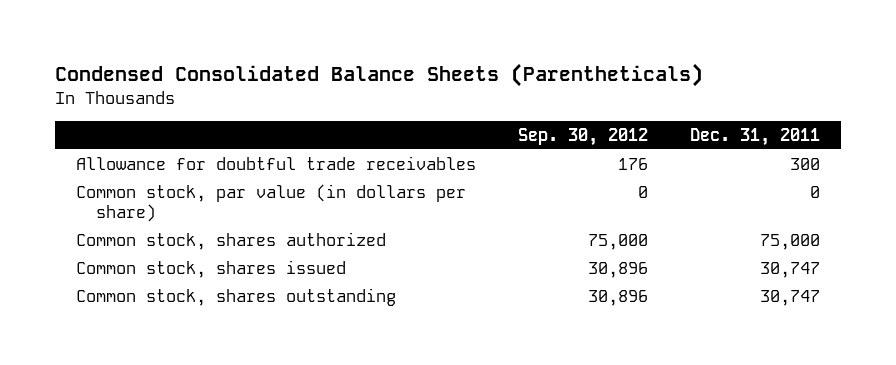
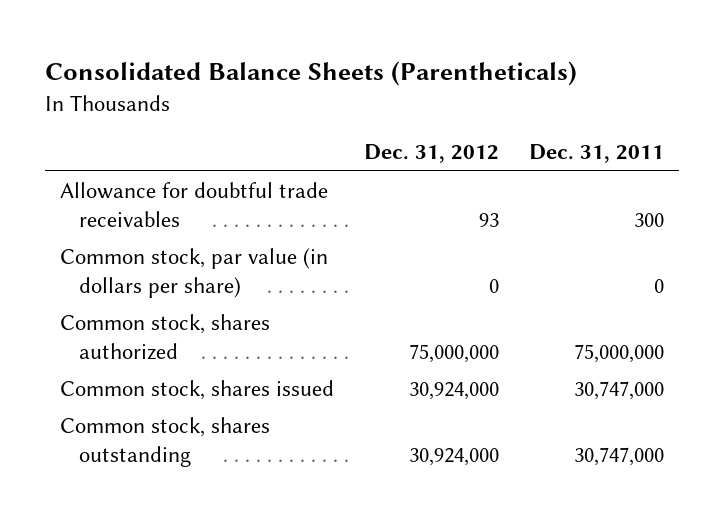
- Condensed Consolidated Balance Sheets (Parentheticals)
+ Consolidated Balance Sheets (Parentheticals)
- | Sep. 30, 2012 | Dec. 31, 2011
+ | Dec. 31, 2012 | Dec. 31, 2011
- Common stock, shares authorized | 75,000 | 75,000
- Common stock, shares issued | 30,896 | 30,747
- Common stock, shares outstanding | 30,896 | 30,747
+ Common stock, shares authorized | 75,000,000 | 75,000,000
+ Common stock, shares issued | 30,924,000 | 30,747,000
+ Common stock, shares outstanding | 30,924,000 | 30,747,000

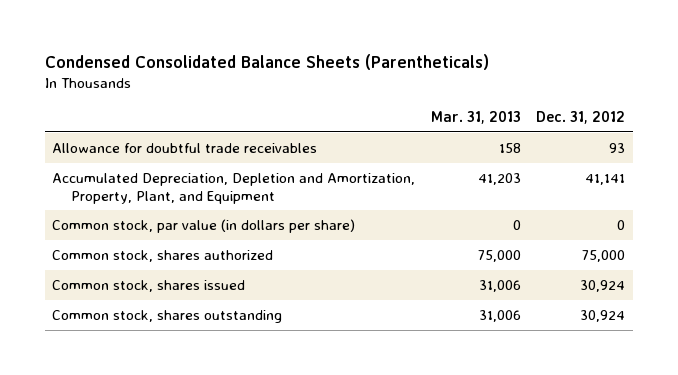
- Consolidated Balance Sheets (Parentheticals)
+ Condensed Consolidated Balance Sheets (Parentheticals)
- | Dec. 31, 2012 | Dec. 31, 2011
+ | Mar. 31, 2013 | Dec. 31, 2012
+ Accumulated Depreciation, Depletion and Amortization, Property, Plant, and Equipment | 41,203 | 41,141
- Common stock, shares authorized | 75,000,000 | 75,000,000
- Common stock, shares issued | 30,924,000 | 30,747,000
- Common stock, shares outstanding | 30,924,000 | 30,747,000
+ Common stock, shares authorized | 75,000 | 75,000
+ Common stock, shares issued | 31,006 | 30,924
+ Common stock, shares outstanding | 31,006 | 30,924

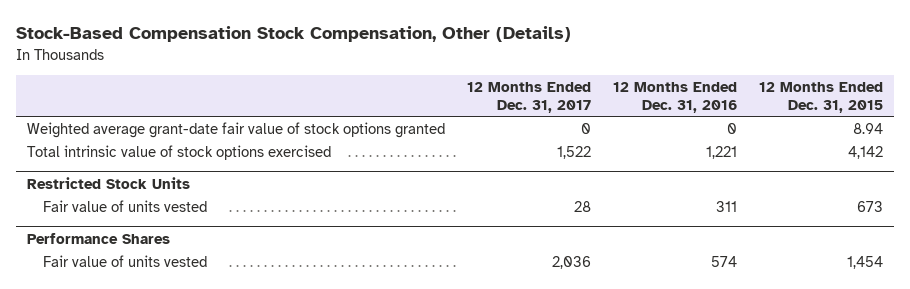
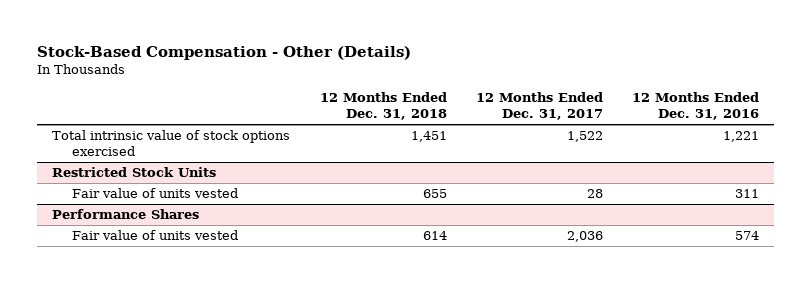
- Stock-Based Compensation Stock Compensation, Other (Details)
+ Stock-Based Compensation - Other (Details)
- | 12 Months Ended Dec. 31, 2017 | 12 Months Ended Dec. 31, 2016 | 12 Months Ended Dec. 31, 2015
+ | 12 Months Ended Dec. 31, 2018 | 12 Months Ended Dec. 31, 2017 | 12 Months Ended Dec. 31, 2016
- Weighted average grant-date fair value of stock options granted | 0 | 0 | 8.94

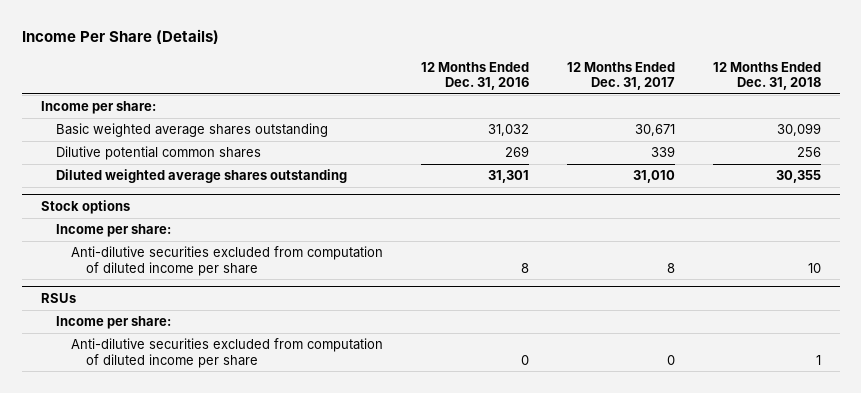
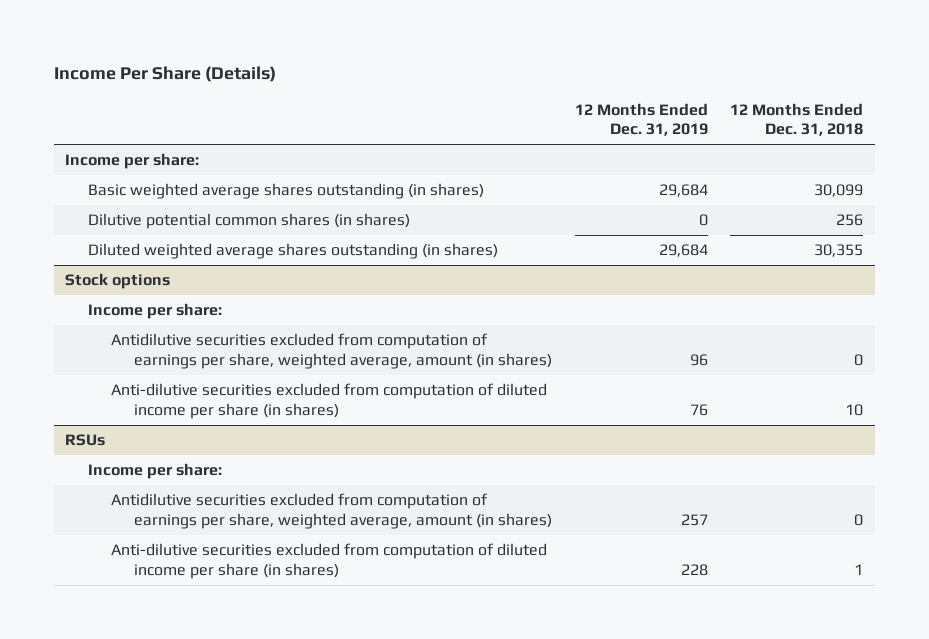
- | 12 Months Ended Dec. 31, 2016 | 12 Months Ended Dec. 31, 2017 | 12 Months Ended Dec. 31, 2018
+ | 12 Months Ended Dec. 31, 2019 | 12 Months Ended Dec. 31, 2018
- Basic weighted average shares outstanding | 31,032 | 30,671 | 30,099
- Dilutive potential common shares | 269 | 339 | 256
- Diluted weighted average shares outstanding | 31,301 | 31,010 | 30,355
+ Basic weighted average shares outstanding (in shares) | 29,684 | 30,099
+ Dilutive potential common shares (in shares) | 0 | 256
+ Diluted weighted average shares outstanding (in shares) | 29,684 | 30,355
@ Stock options
- Anti-dilutive securities excluded from computation of diluted income per share | 8 | 8 | 10
+ Antidilutive securities excluded from computation of earnings per share, weighted average, amount (in shares) | 96 | 0
+ Anti-dilutive securities excluded from computation of diluted income per share (in shares) | 76 | 10
@ RSUs
- Anti-dilutive securities excluded from computation of diluted income per share | 0 | 0 | 1
+ Antidilutive securities excluded from computation of earnings per share, weighted average, amount (in shares) | 257 | 0
+ Anti-dilutive securities excluded from computation of diluted income per share (in shares) | 228 | 1

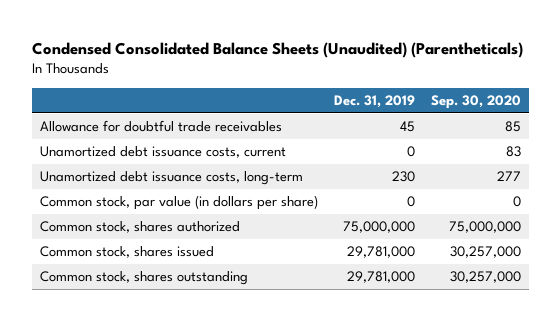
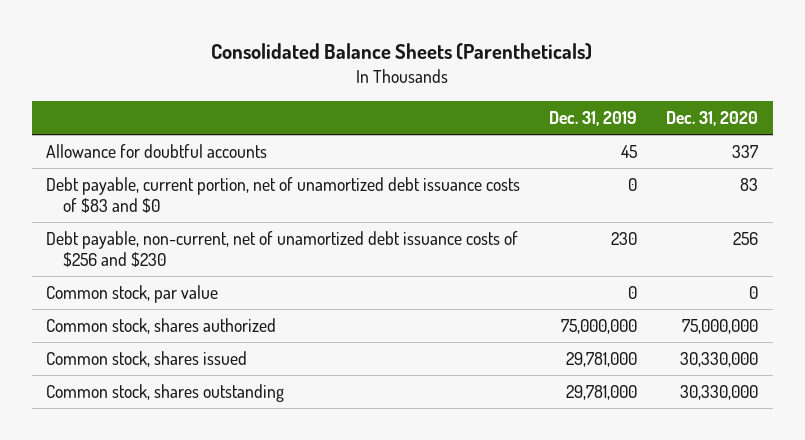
- Condensed Consolidated Balance Sheets (Unaudited) (Parentheticals)
+ Consolidated Balance Sheets (Parentheticals)
- | Dec. 31, 2019 | Sep. 30, 2020
+ | Dec. 31, 2019 | Dec. 31, 2020
- Allowance for doubtful trade receivables | 45 | 85
- Unamortized debt issuance costs, current | 0 | 83
- Unamortized debt issuance costs, long-term | 230 | 277
- Common stock, par value (in dollars per share) | 0 | 0
+ Allowance for doubtful accounts | 45 | 337
+ Debt payable, current portion, net of unamortized debt issuance costs of $83 and $0 | 0 | 83
+ Debt payable, non-current, net of unamortized debt issuance costs of $256 and $230 | 230 | 256
+ Common stock, par value | 0 | 0

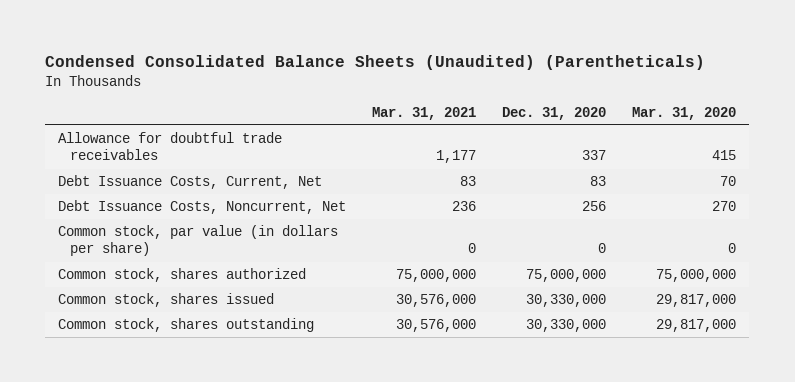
- Consolidated Balance Sheets (Parentheticals)
+ Condensed Consolidated Balance Sheets (Unaudited) (Parentheticals)
- | Dec. 31, 2019 | Dec. 31, 2020
+ | Mar. 31, 2021 | Dec. 31, 2020 | Mar. 31, 2020
- Allowance for doubtful accounts | 45 | 337
- Debt payable, current portion, net of unamortized debt issuance costs of $83 and $0 | 0 | 83
- Debt payable, non-current, net of unamortized debt issuance costs of $256 and $230 | 230 | 256
- Common stock, par value | 0 | 0
+ Allowance for doubtful trade receivables | 1,177 | 337 | 415
+ Debt Issuance Costs, Current, Net | 83 | 83 | 70
+ Debt Issuance Costs, Noncurrent, Net | 236 | 256 | 270
+ Common stock, par value (in dollars per share) | 0 | 0 | 0

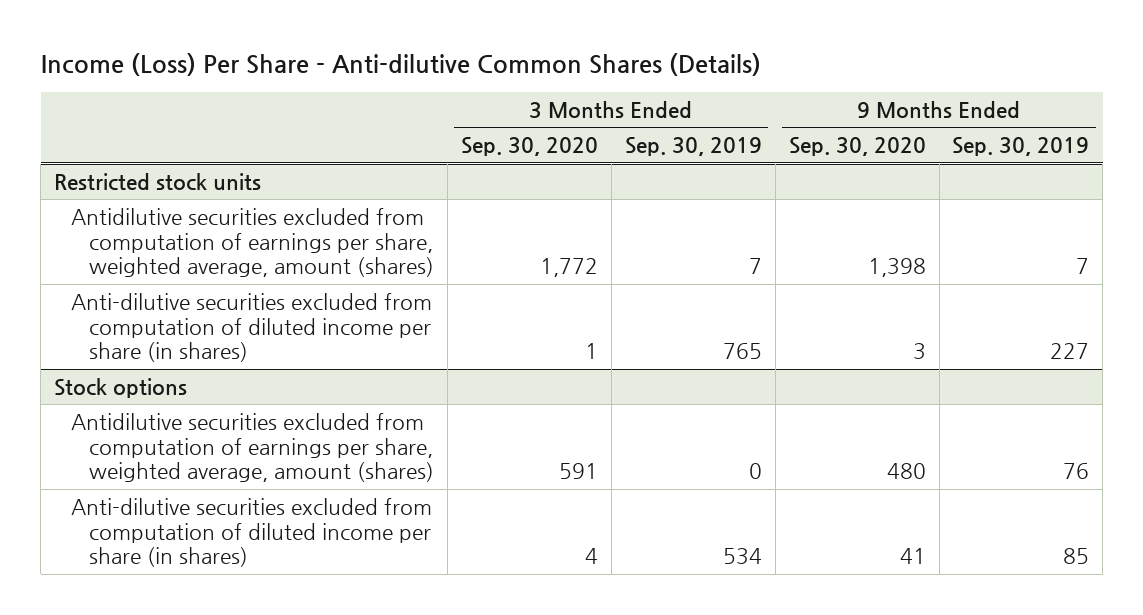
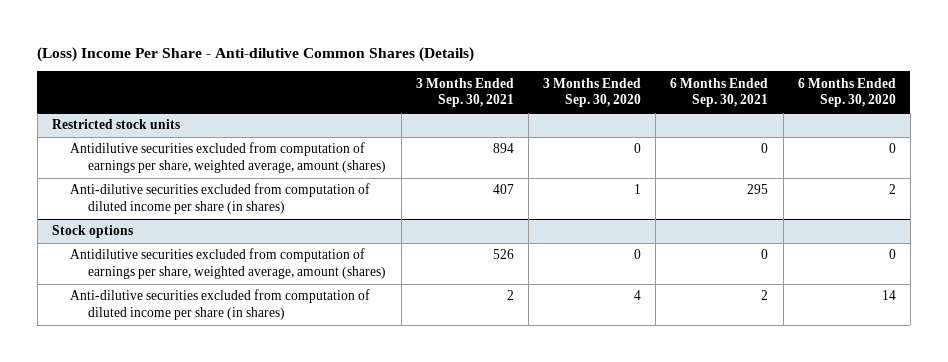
- Income (Loss) Per Share - Anti-dilutive Common Shares (Details)
+ (Loss) Income Per Share - Anti-dilutive Common Shares (Details)
- | 3 Months Ended Sep. 30, 2020 | 3 Months Ended Sep. 30, 2019 | 9 Months Ended Sep. 30, 2020 | 9 Months Ended Sep. 30, 2019
+ | 3 Months Ended Sep. 30, 2021 | 3 Months Ended Sep. 30, 2020 | 6 Months Ended Sep. 30, 2021 | 6 Months Ended Sep. 30, 2020
@ Restricted stock units
- Antidilutive securities excluded from computation of earnings per share, weighted average, amount (shares) | 1,772 | 7 | 1,398 | 7
+ Antidilutive securities excluded from computation of earnings per share, weighted average, amount (shares) | 894 | 0 | 0 | 0
@ Stock options
- Antidilutive securities excluded from computation of earnings per share, weighted average, amount (shares) | 591 | 0 | 480 | 76
+ Antidilutive securities excluded from computation of earnings per share, weighted average, amount (shares) | 526 | 0 | 0 | 0

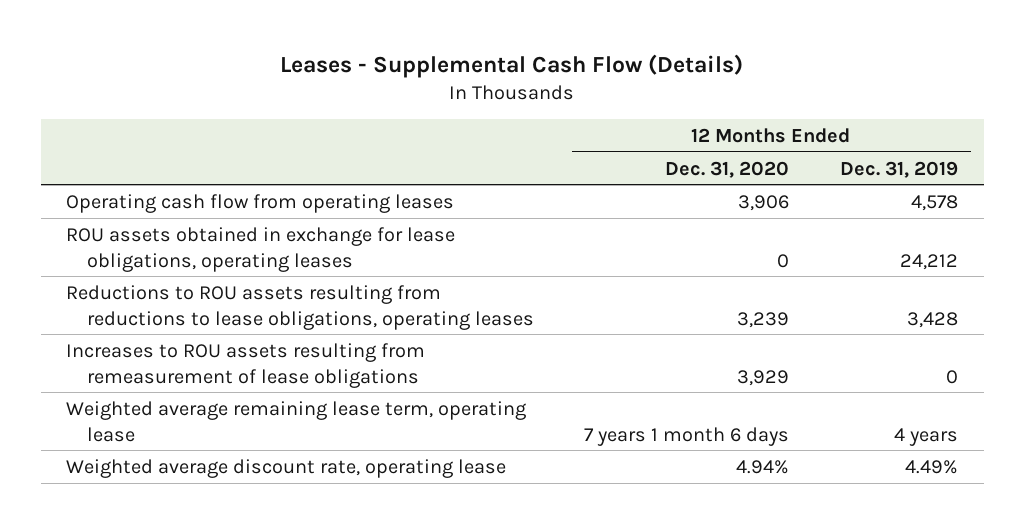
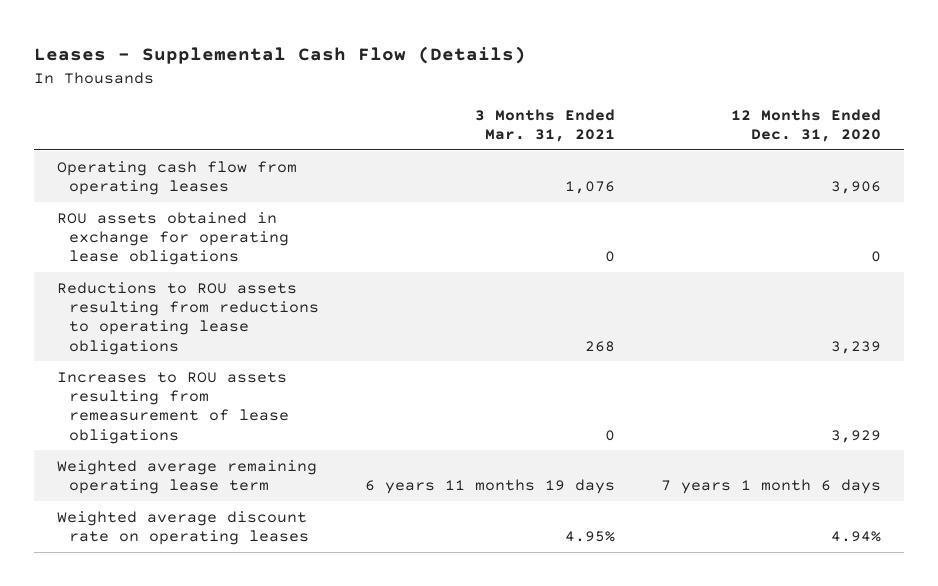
- | 12 Months Ended Dec. 31, 2020 | 12 Months Ended Dec. 31, 2019
+ | 3 Months Ended Mar. 31, 2021 | 12 Months Ended Dec. 31, 2020
- ROU assets obtained in exchange for lease obligations, operating leases | 0 | 24,212
- Reductions to ROU assets resulting from reductions to lease obligations, operating leases | 3,239 | 3,428
+ ROU assets obtained in exchange for operating lease obligations | 0 | 0
+ Reductions to ROU assets resulting from reductions to operating lease obligations | 268 | 3,239
- Weighted average remaining lease term, operating lease | 7 years 1 month 6 days | 4 years
- Weighted average discount rate, operating lease | 4.94% | 4.49%
+ Weighted average remaining operating lease term | 6 years 11 months 19 days | 7 years 1 month 6 days
+ Weighted average discount rate on operating leases | 4.95% | 4.94%

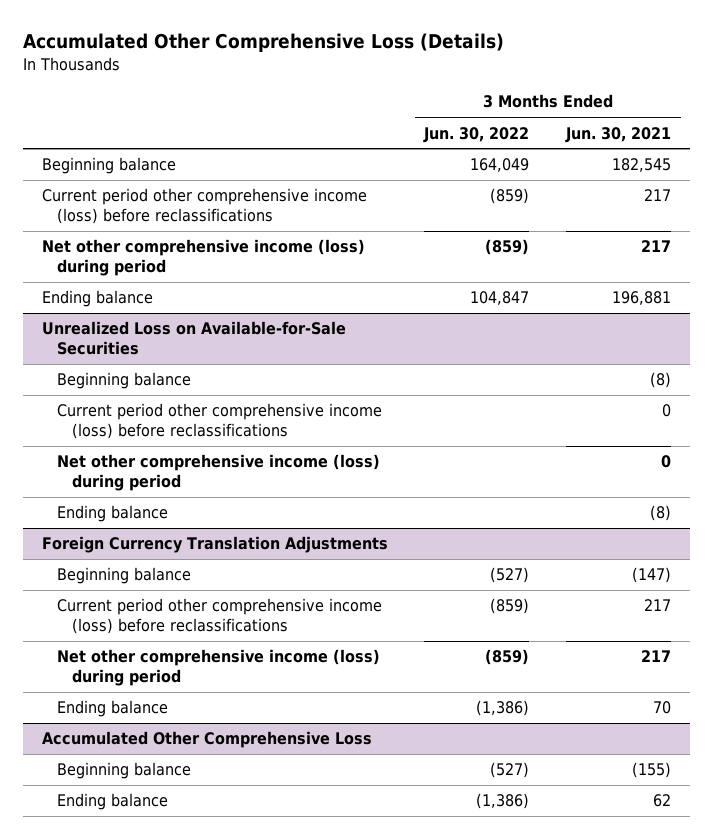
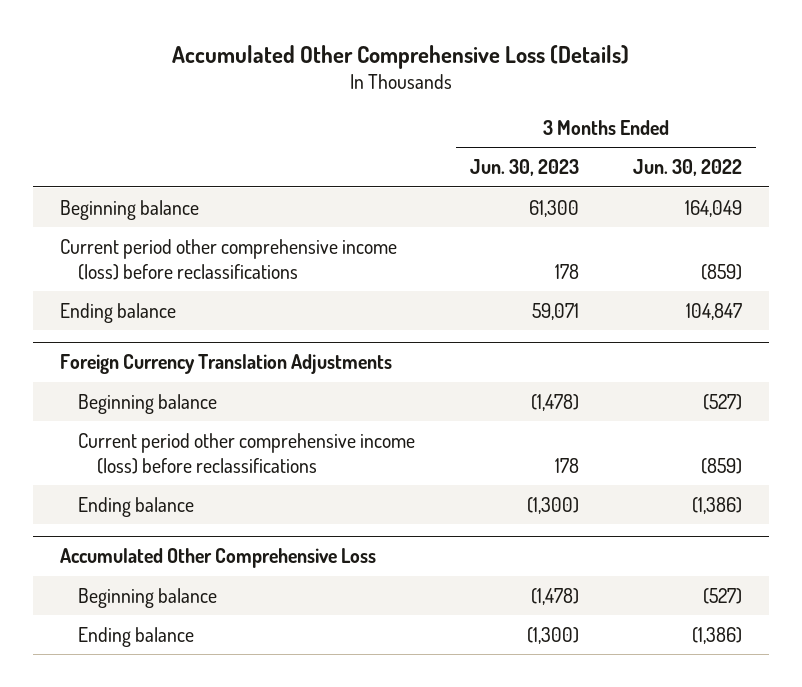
- | 3 Months Ended Jun. 30, 2022 | 3 Months Ended Jun. 30, 2021
+ | 3 Months Ended Jun. 30, 2023 | 3 Months Ended Jun. 30, 2022
- Net other comprehensive income (loss) during period | (859) | 217
- Unrealized Loss on Available-for-Sale Securities
- Beginning balance | | (8)
- Current period other comprehensive income (loss) before reclassifications | | 0
- Net other comprehensive income (loss) during period | | 0
- Ending balance | | (8)
@ Foreign Currency Translation Adjustments
- Net other comprehensive income (loss) during period | (859) | 217

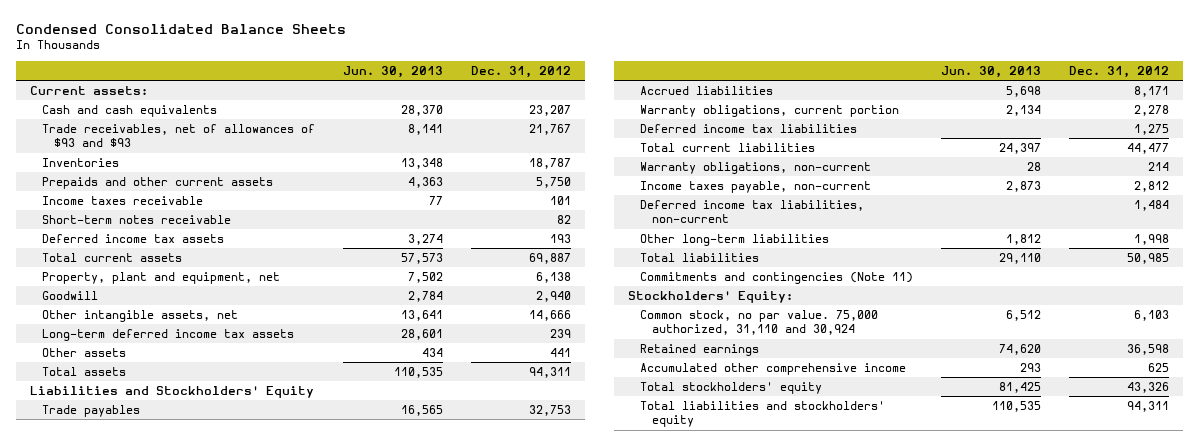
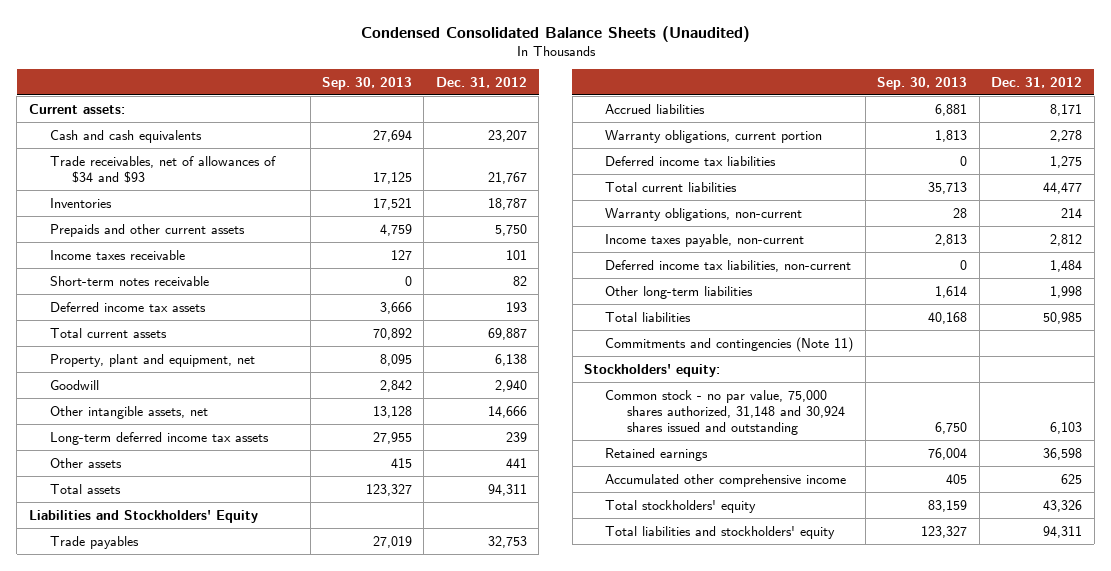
- Condensed Consolidated Balance Sheets
+ Condensed Consolidated Balance Sheets (Unaudited)
- | Jun. 30, 2013 | Dec. 31, 2012
+ | Sep. 30, 2013 | Dec. 31, 2012
- Trade receivables, net of allowances of $93 and $93 | 8,141 | 21,767
+ Trade receivables, net of allowances of $34 and $93 | 17,125 | 21,767
- Stockholders' Equity:
- Common stock, no par value. 75,000 authorized, 31,110 and 30,924 | 6,512 | 6,103
+ Stockholders' equity:
+ Common stock - no par value, 75,000 shares authorized, 31,148 and 30,924 shares issued and outstanding | 6,750 | 6,103

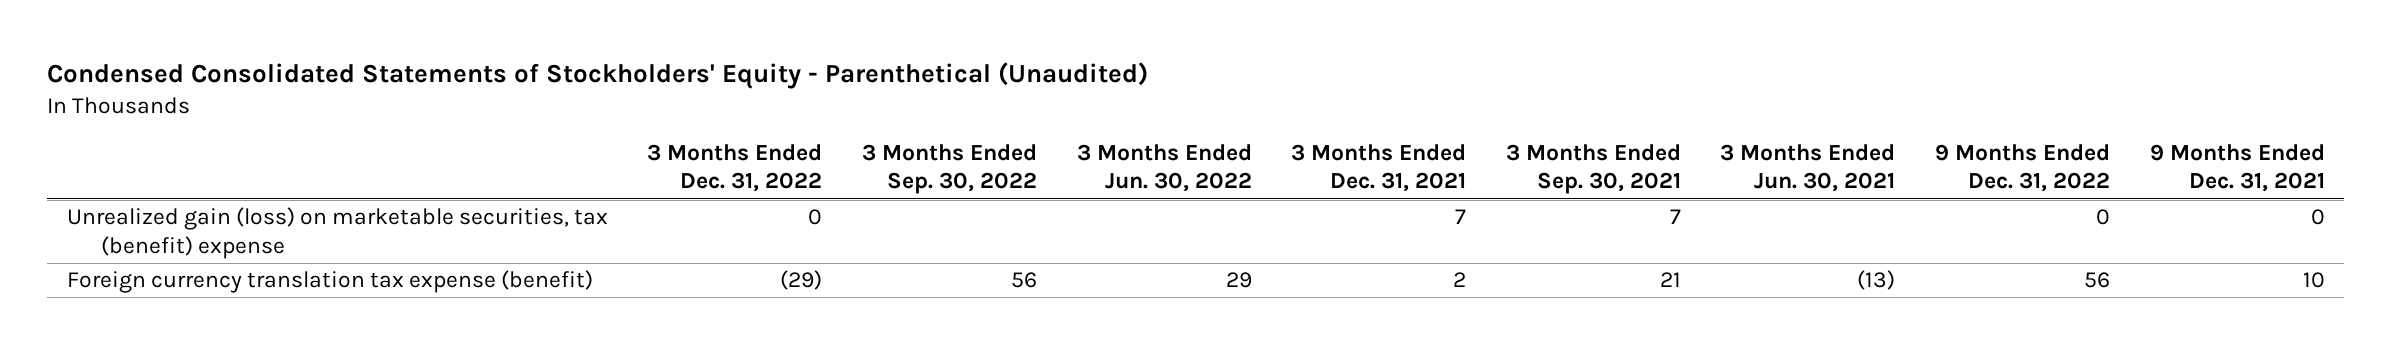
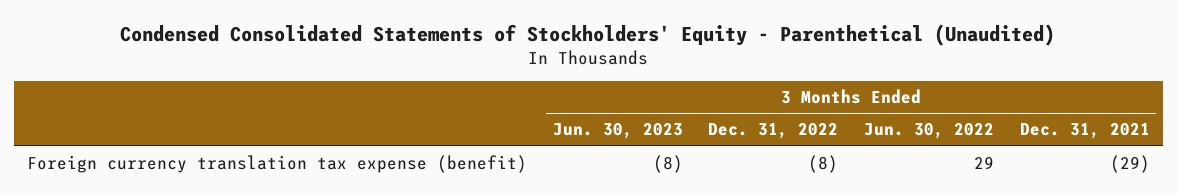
- | 3 Months Ended Dec. 31, 2022 | 3 Months Ended Sep. 30, 2022 | 3 Months Ended Jun. 30, 2022 | 3 Months Ended Dec. 31, 2021 | 3 Months Ended Sep. 30, 2021 | 3 Months Ended Jun. 30, 2021 | 9 Months Ended Dec. 31, 2022 | 9 Months Ended Dec. 31, 2021
+ | 3 Months Ended Jun. 30, 2023 | 3 Months Ended Dec. 31, 2022 | 3 Months Ended Jun. 30, 2022 | 3 Months Ended Dec. 31, 2021
- Unrealized gain (loss) on marketable securities, tax (benefit) expense | 0 | | | 7 | 7 | | 0 | 0
- Foreign currency translation tax expense (benefit) | (29) | 56 | 29 | 2 | 21 | (13) | 56 | 10
+ Foreign currency translation tax expense (benefit) | (8) | (8) | 29 | (29)

